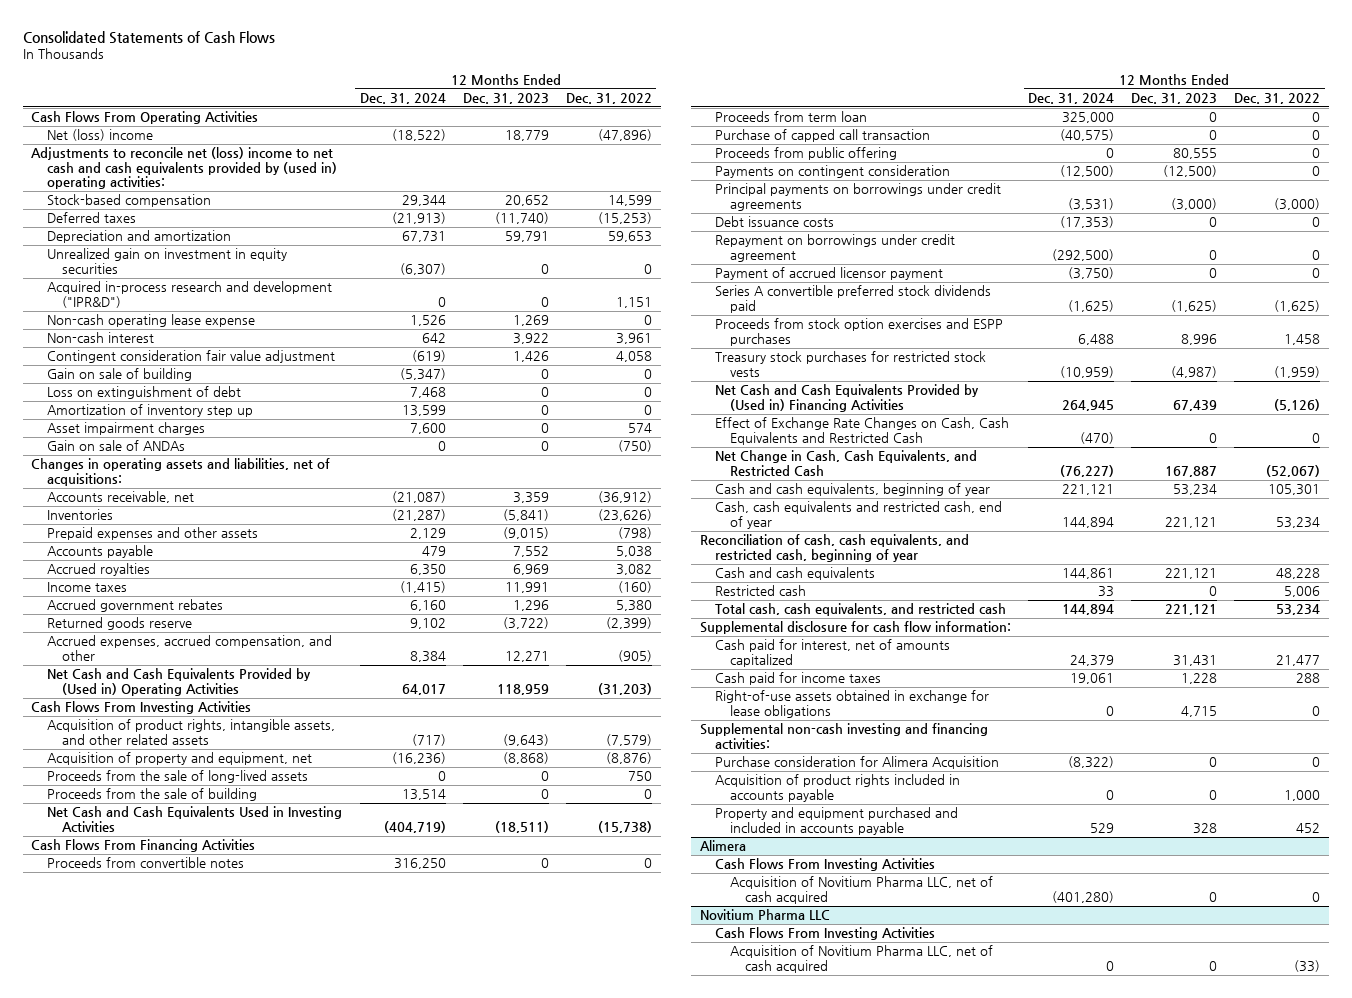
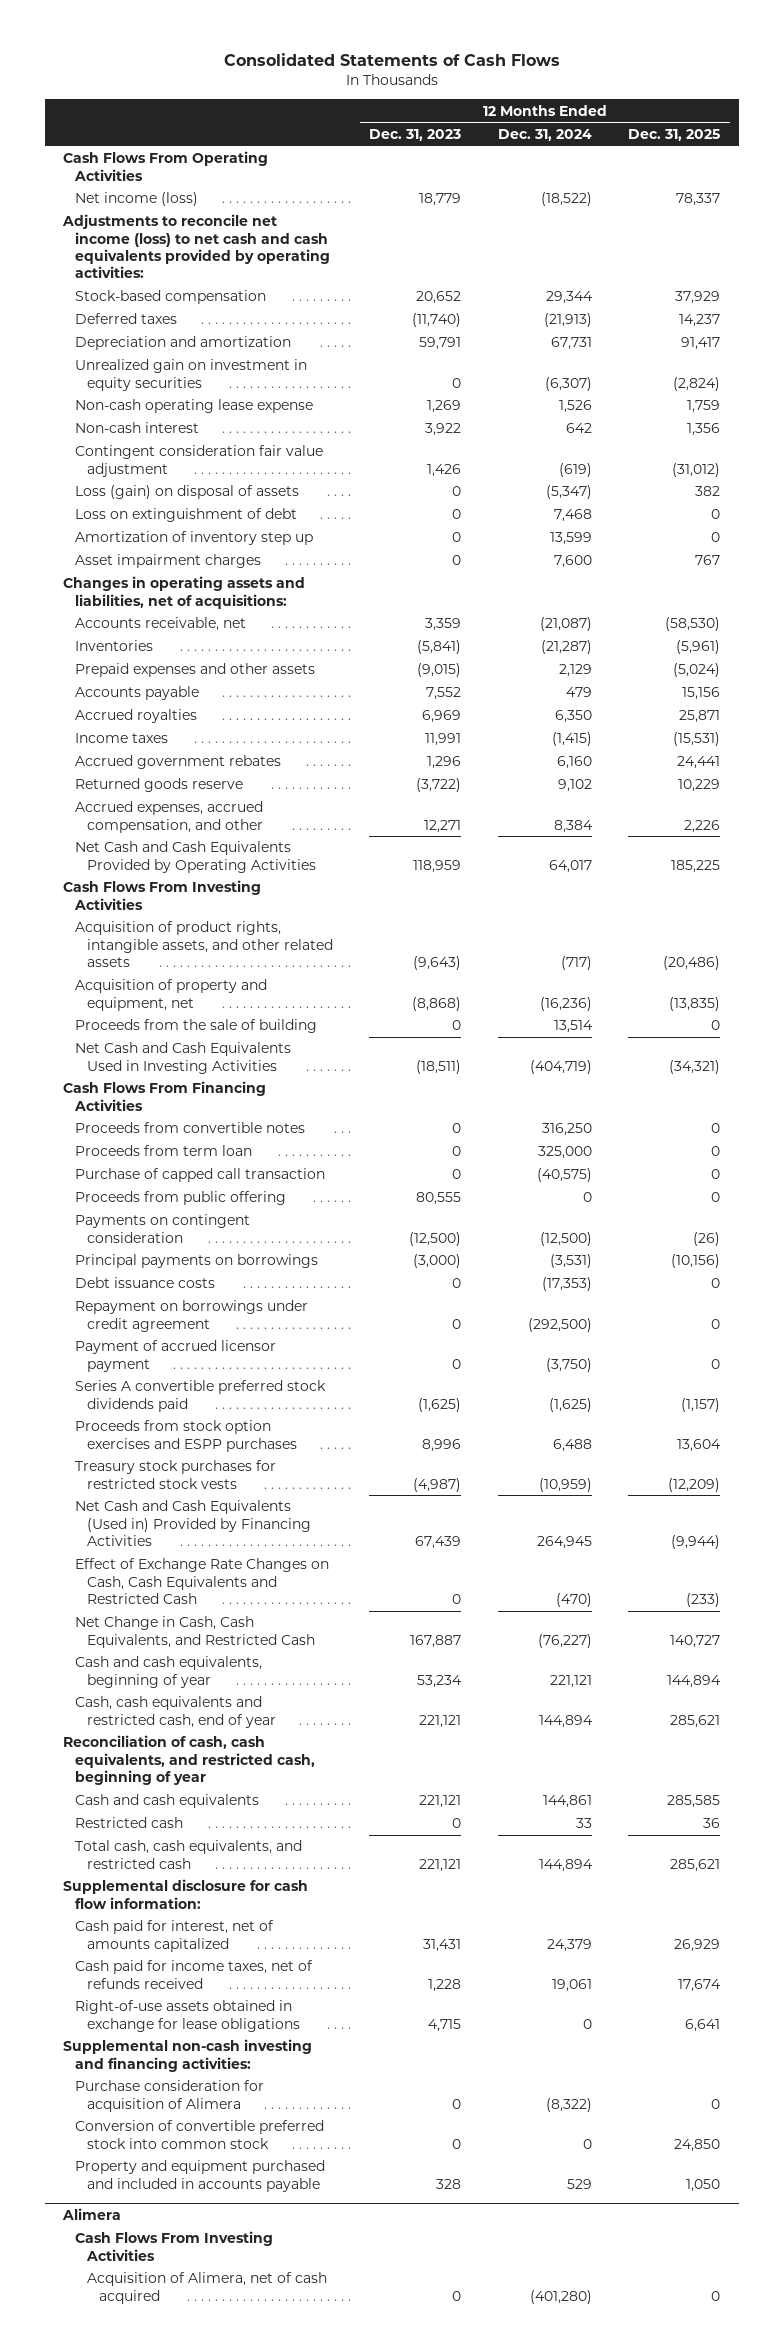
- | 12 Months Ended Dec. 31, 2024 | 12 Months Ended Dec. 31, 2023 | 12 Months Ended Dec. 31, 2022
+ | 12 Months Ended Dec. 31, 2023 | 12 Months Ended Dec. 31, 2024 | 12 Months Ended Dec. 31, 2025
- Net (loss) income | (18,522) | 18,779 | (47,896)
- Adjustments to reconcile net (loss) income to net cash and cash equivalents provided by (used in) operating activities:
+ Net income (loss) | 18,779 | (18,522) | 78,337
+ Adjustments to reconcile net income (loss) to net cash and cash equivalents provided by operating activities:
- Acquired in-process research and development ("IPR&D") | 0 | 0 | 1,151
- Gain on sale of building | (5,347) | 0 | 0
+ Loss (gain) on disposal of assets | 0 | (5,347) | 382
- Gain on sale of ANDAs | 0 | 0 | (750)
- Net Cash and Cash Equivalents Provided by (Used in) Operating Activities | 64,017 | 118,959 | (31,203)
+ Net Cash and Cash Equivalents Provided by Operating Activities | 118,959 | 64,017 | 185,225
- Proceeds from the sale of long-lived assets | 0 | 0 | 750
- Principal payments on borrowings under credit agreements | (3,531) | (3,000) | (3,000)
+ Principal payments on borrowings | (3,000) | (3,531) | (10,156)
- Net Cash and Cash Equivalents Provided by (Used in) Financing Activities | 264,945 | 67,439 | (5,126)
+ Net Cash and Cash Equivalents (Used in) Provided by Financing Activities | 67,439 | 264,945 | (9,944)
- Cash paid for income taxes | 19,061 | 1,228 | 288
+ Cash paid for income taxes, net of refunds received | 1,228 | 19,061 | 17,674
- Purchase consideration for Alimera Acquisition | (8,322) | 0 | 0
- Acquisition of product rights included in accounts payable | 0 | 0 | 1,000
+ Purchase consideration for acquisition of Alimera | 0 | (8,322) | 0
+ Conversion of convertible preferred stock into common stock | 0 | 0 | 24,850
@ Alimera
- Acquisition of Novitium Pharma LLC, net of cash acquired | (401,280) | 0 | 0
- Novitium Pharma LLC
- Cash Flows From Investing Activities
- Acquisition of Novitium Pharma LLC, net of cash acquired | 0 | 0 | (33)
@ Alimera
+ Acquisition of Alimera, net of cash acquired | 0 | (401,280) | 0

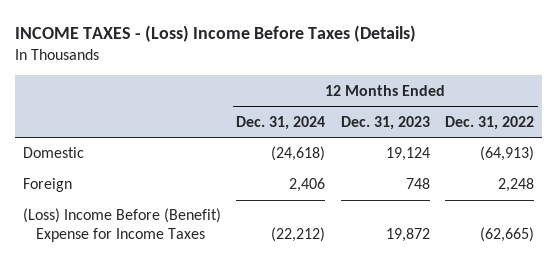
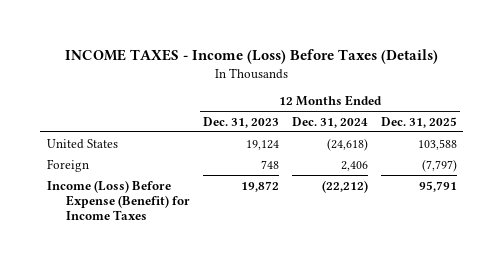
- INCOME TAXES - (Loss) Income Before Taxes (Details)
+ INCOME TAXES - Income (Loss) Before Taxes (Details)
- | 12 Months Ended Dec. 31, 2024 | 12 Months Ended Dec. 31, 2023 | 12 Months Ended Dec. 31, 2022
+ | 12 Months Ended Dec. 31, 2023 | 12 Months Ended Dec. 31, 2024 | 12 Months Ended Dec. 31, 2025
- Domestic | (24,618) | 19,124 | (64,913)
+ United States | 19,124 | (24,618) | 103,588
- (Loss) Income Before (Benefit) Expense for Income Taxes | (22,212) | 19,872 | (62,665)
+ Income (Loss) Before Expense (Benefit) for Income Taxes | 19,872 | (22,212) | 95,791

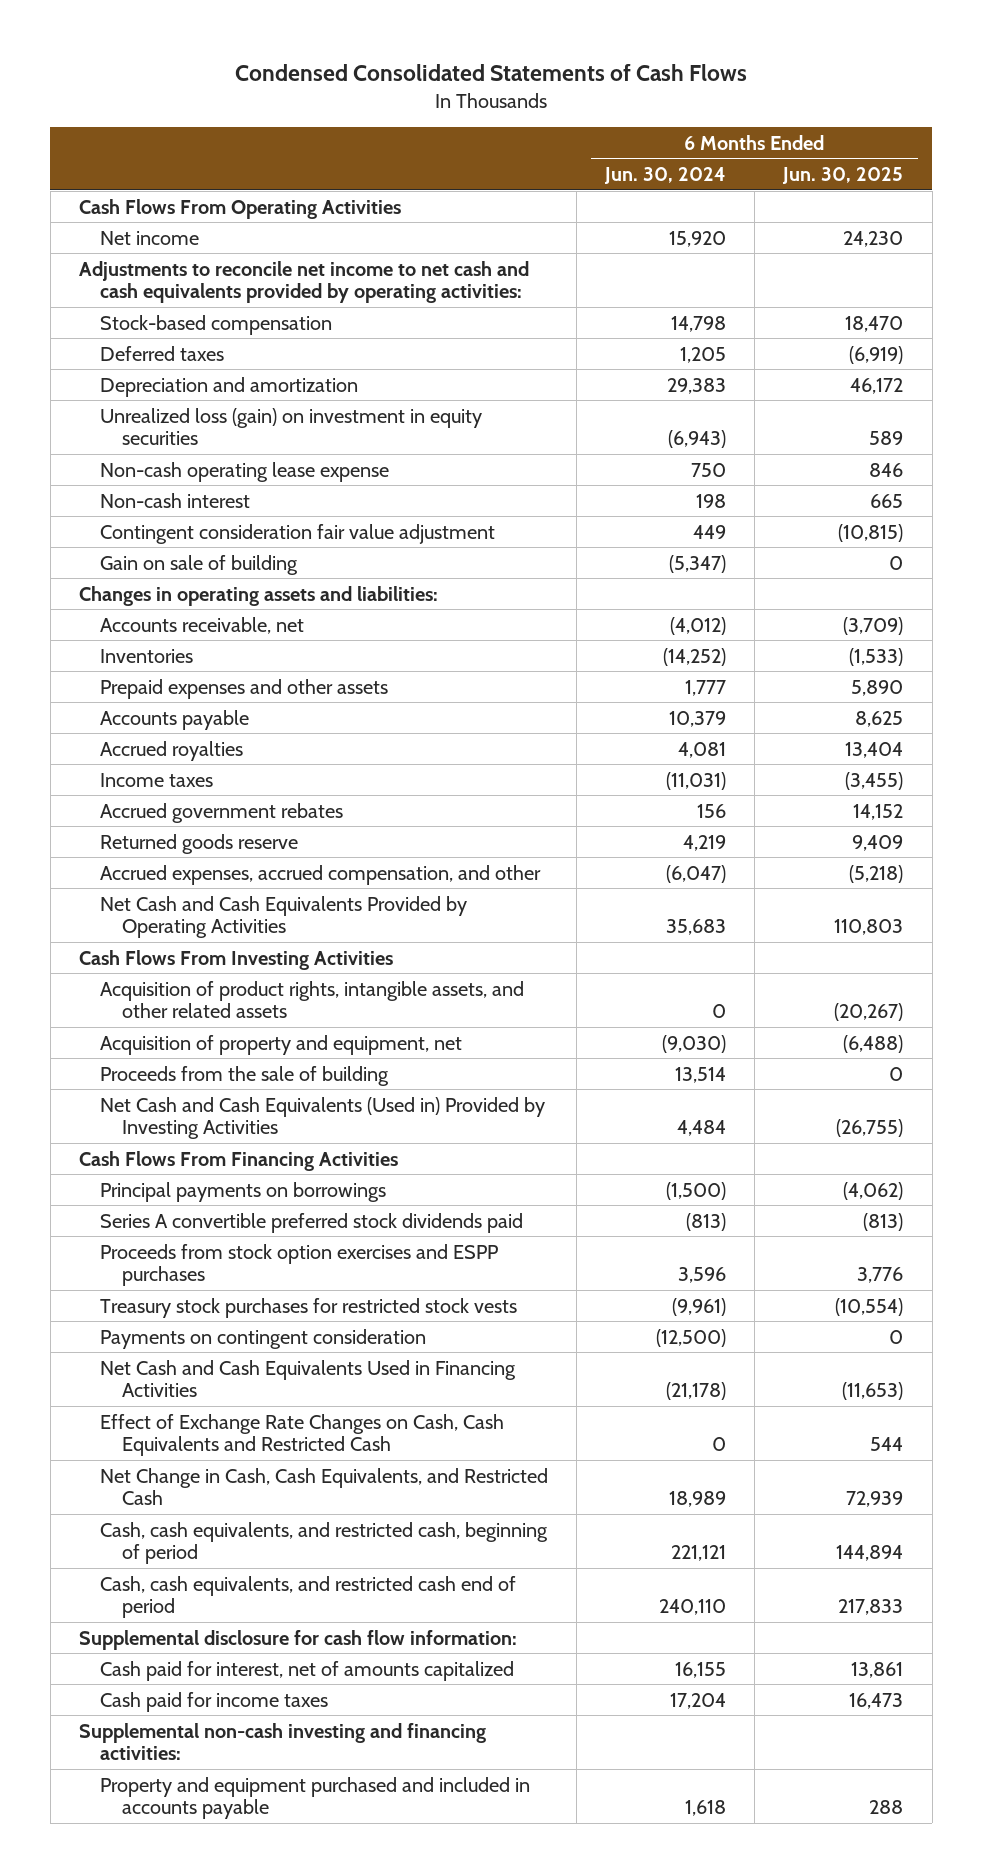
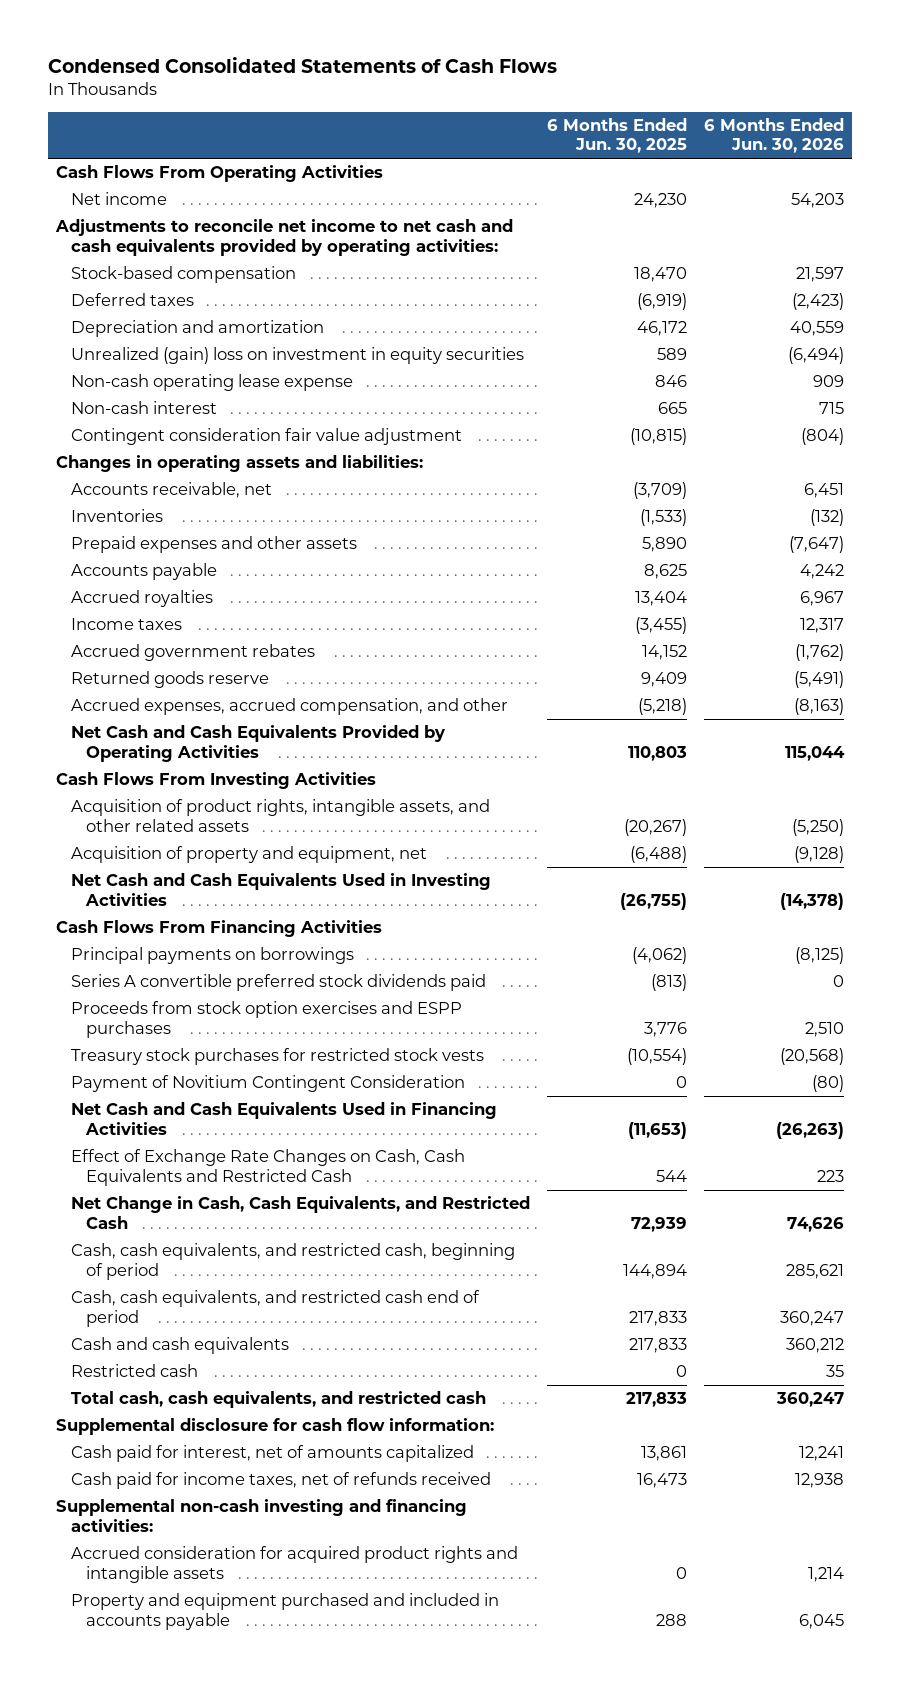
- | 6 Months Ended Jun. 30, 2024 | 6 Months Ended Jun. 30, 2025
+ | 6 Months Ended Jun. 30, 2025 | 6 Months Ended Jun. 30, 2026
- Unrealized loss (gain) on investment in equity securities | (6,943) | 589
+ Unrealized (gain) loss on investment in equity securities | 589 | (6,494)
- Gain on sale of building | (5,347) | 0
- Proceeds from the sale of building | 13,514 | 0
- Net Cash and Cash Equivalents (Used in) Provided by Investing Activities | 4,484 | (26,755)
+ Net Cash and Cash Equivalents Used in Investing Activities | (26,755) | (14,378)
- Payments on contingent consideration | (12,500) | 0
+ Payment of Novitium Contingent Consideration | 0 | (80)
+ Cash and cash equivalents | 217,833 | 360,212
+ Restricted cash | 0 | 35
+ Total cash, cash equivalents, and restricted cash | 217,833 | 360,247
- Cash paid for income taxes | 17,204 | 16,473
+ Cash paid for income taxes, net of refunds received | 16,473 | 12,938
+ Accrued consideration for acquired product rights and intangible assets | 0 | 1,214

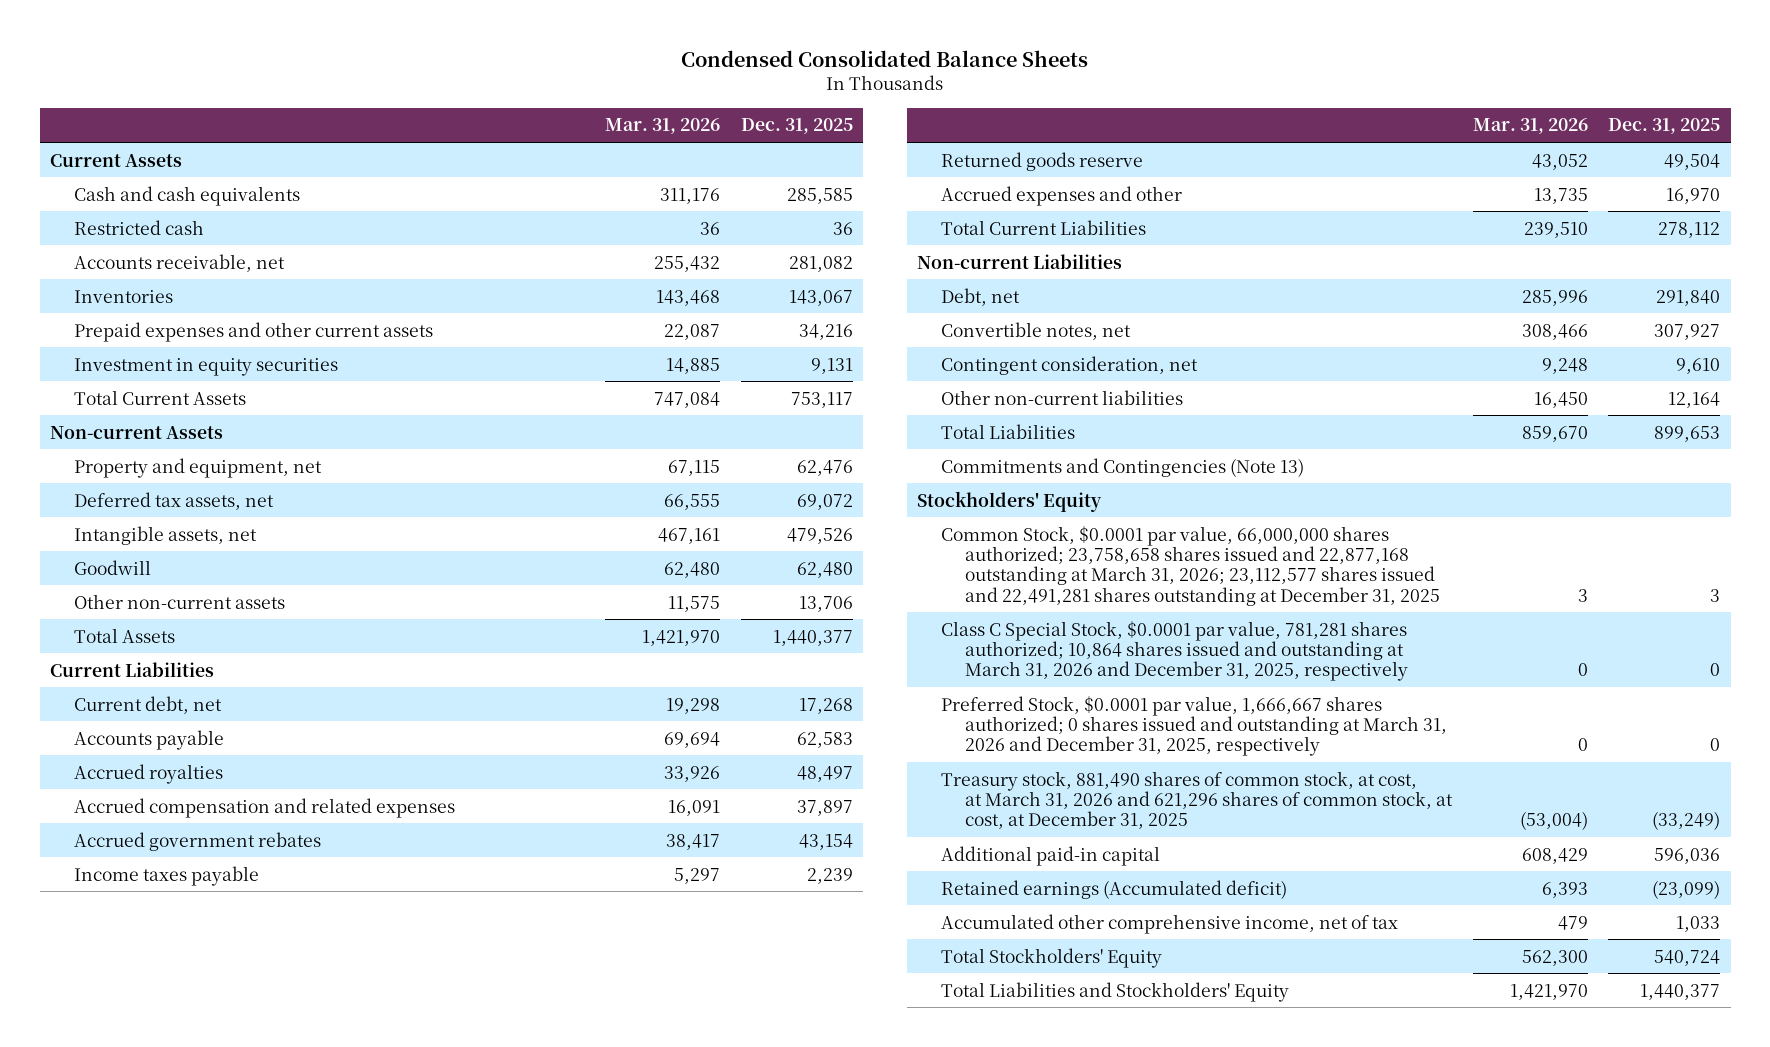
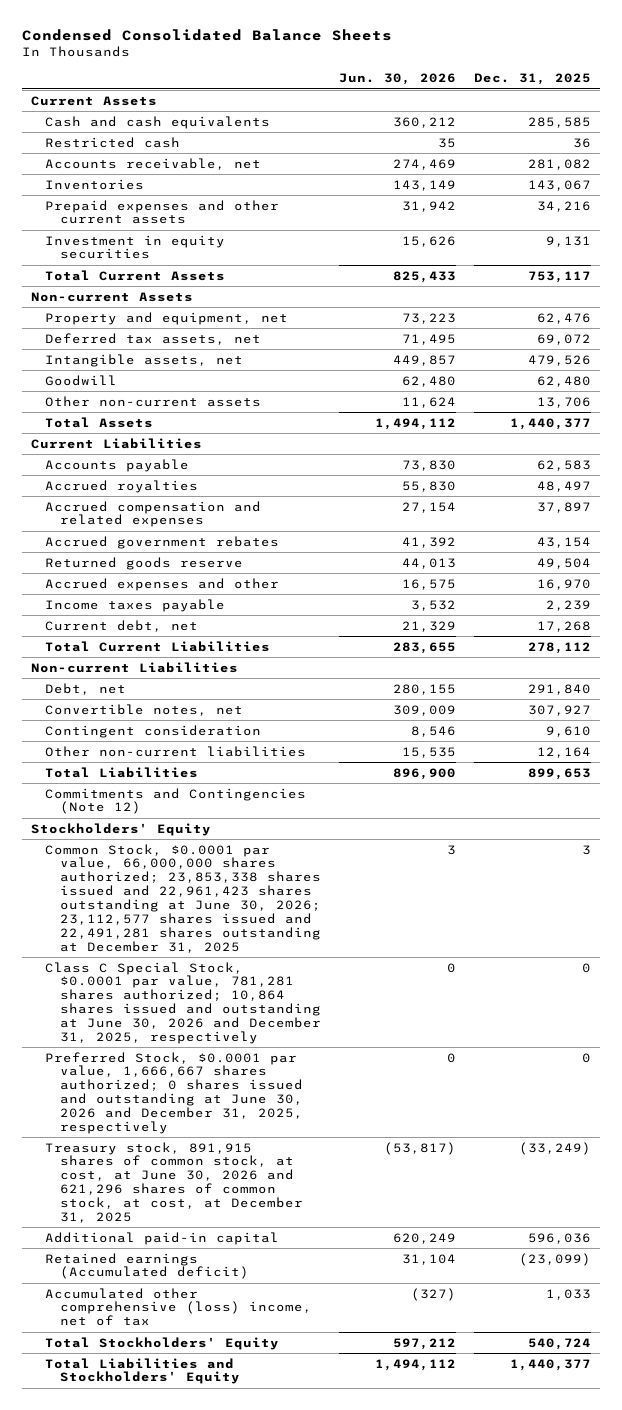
- | Mar. 31, 2026 | Dec. 31, 2025
+ | Jun. 30, 2026 | Dec. 31, 2025
moved down: Income taxes payable | 3,532 | 2,239
moved down: Current debt, net | 21,329 | 17,268
- Contingent consideration, net | 9,248 | 9,610
+ Contingent consideration | 8,546 | 9,610
- Commitments and Contingencies (Note 13)
+ Commitments and Contingencies (Note 12)
- Common Stock, $0.0001 par value, 66,000,000 shares authorized; 23,758,658 shares issued and 22,877,168 outstanding at March 31, 2026; 23,112,577 shares issued and 22,491,281 shares outstanding at December 31, 2025 | 3 | 3
- Class C Special Stock, $0.0001 par value, 781,281 shares authorized; 10,864 shares issued and outstanding at March 31, 2026 and December 31, 2025, respectively | 0 | 0
- Preferred Stock, $0.0001 par value, 1,666,667 shares authorized; 0 shares issued and outstanding at March 31, 2026 and December 31, 2025, respectively | 0 | 0
- Treasury stock, 881,490 shares of common stock, at cost, at March 31, 2026 and 621,296 shares of common stock, at cost, at December 31, 2025 | (53,004) | (33,249)
+ Common Stock, $0.0001 par value, 66,000,000 shares authorized; 23,853,338 shares issued and 22,961,423 shares outstanding at June 30, 2026; 23,112,577 shares issued and 22,491,281 shares outstanding at December 31, 2025 | 3 | 3
+ Class C Special Stock, $0.0001 par value, 781,281 shares authorized; 10,864 shares issued and outstanding at June 30, 2026 and December 31, 2025, respectively | 0 | 0
+ Preferred Stock, $0.0001 par value, 1,666,667 shares authorized; 0 shares issued and outstanding at June 30, 2026 and December 31, 2025, respectively | 0 | 0
+ Treasury stock, 891,915 shares of common stock, at cost, at June 30, 2026 and 621,296 shares of common stock, at cost, at December 31, 2025 | (53,817) | (33,249)
- Accumulated other comprehensive income, net of tax | 479 | 1,033
+ Accumulated other comprehensive (loss) income, net of tax | (327) | 1,033

